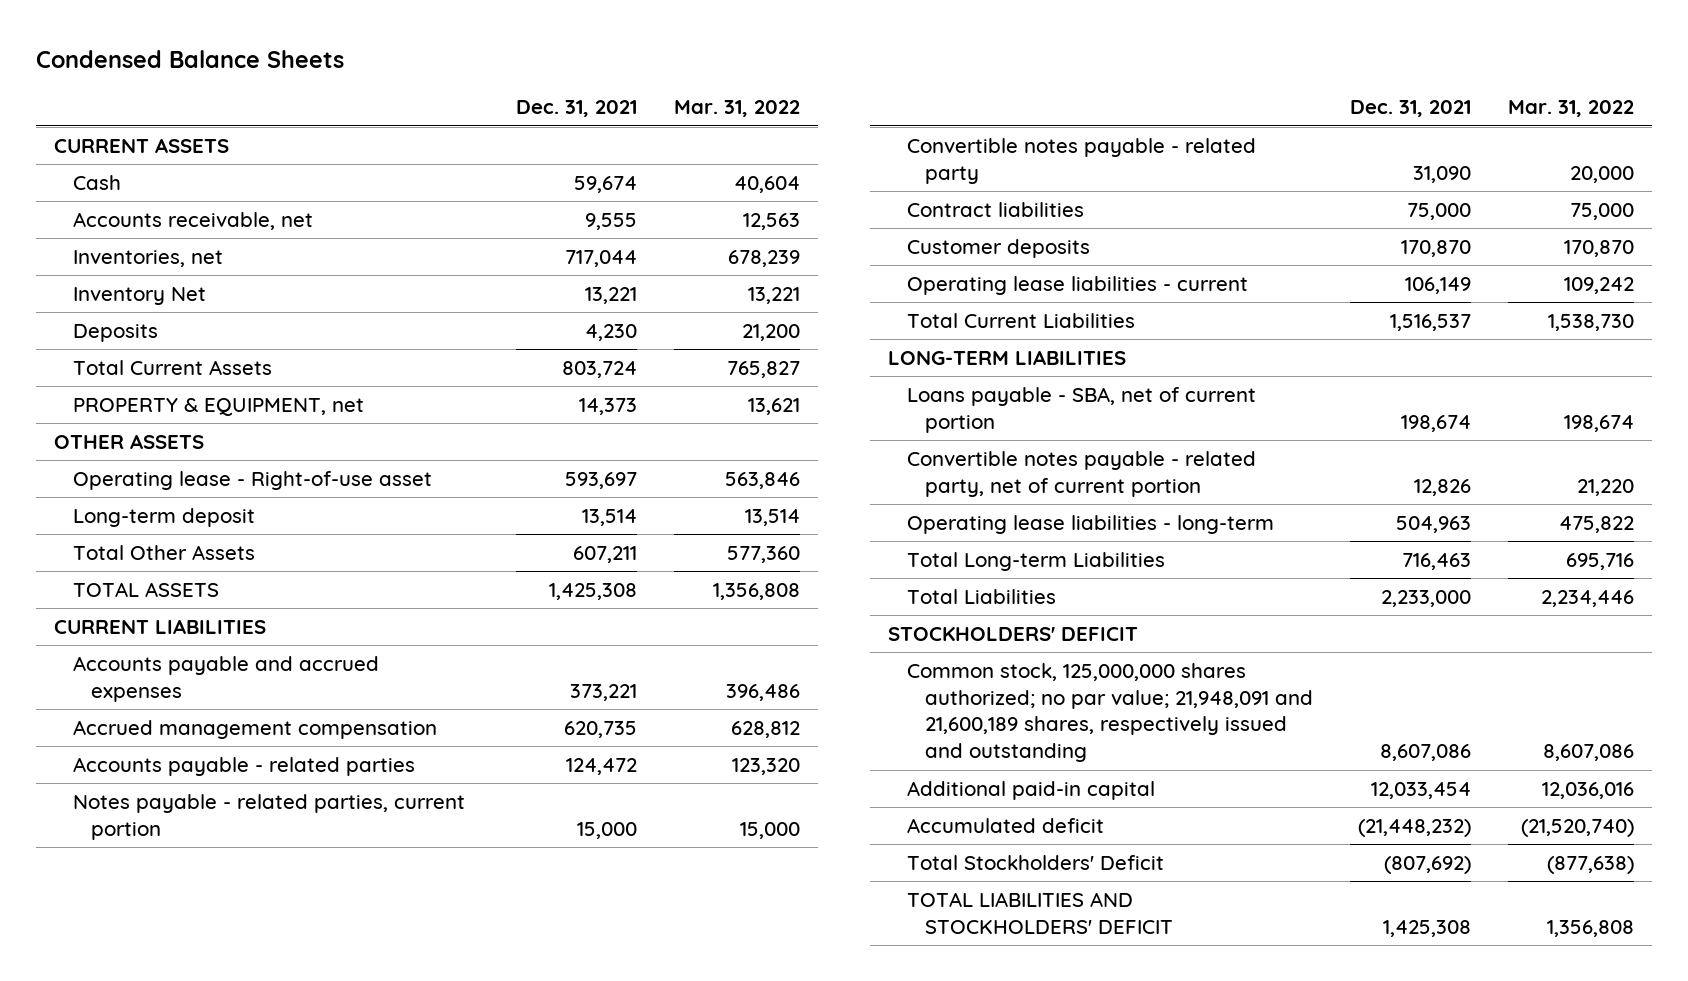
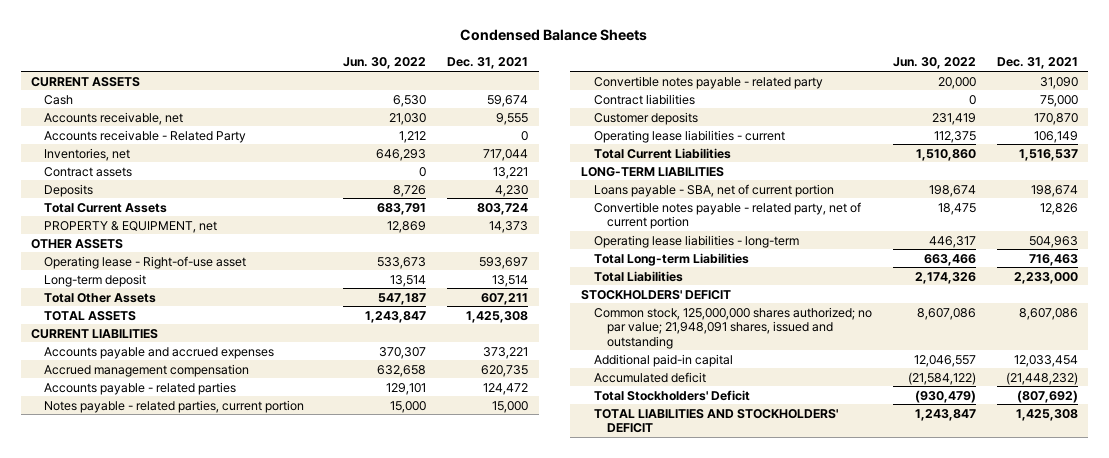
- | Dec. 31, 2021 | Mar. 31, 2022
+ | Jun. 30, 2022 | Dec. 31, 2021
+ Accounts receivable - Related Party | 1,212 | 0
- Inventory Net | 13,221 | 13,221
+ Contract assets | 0 | 13,221
- Common stock, 125,000,000 shares authorized; no par value; 21,948,091 and 21,600,189 shares, respectively issued and outstanding | 8,607,086 | 8,607,086
+ Common stock, 125,000,000 shares authorized; no par value; 21,948,091 shares, issued and outstanding | 8,607,086 | 8,607,086

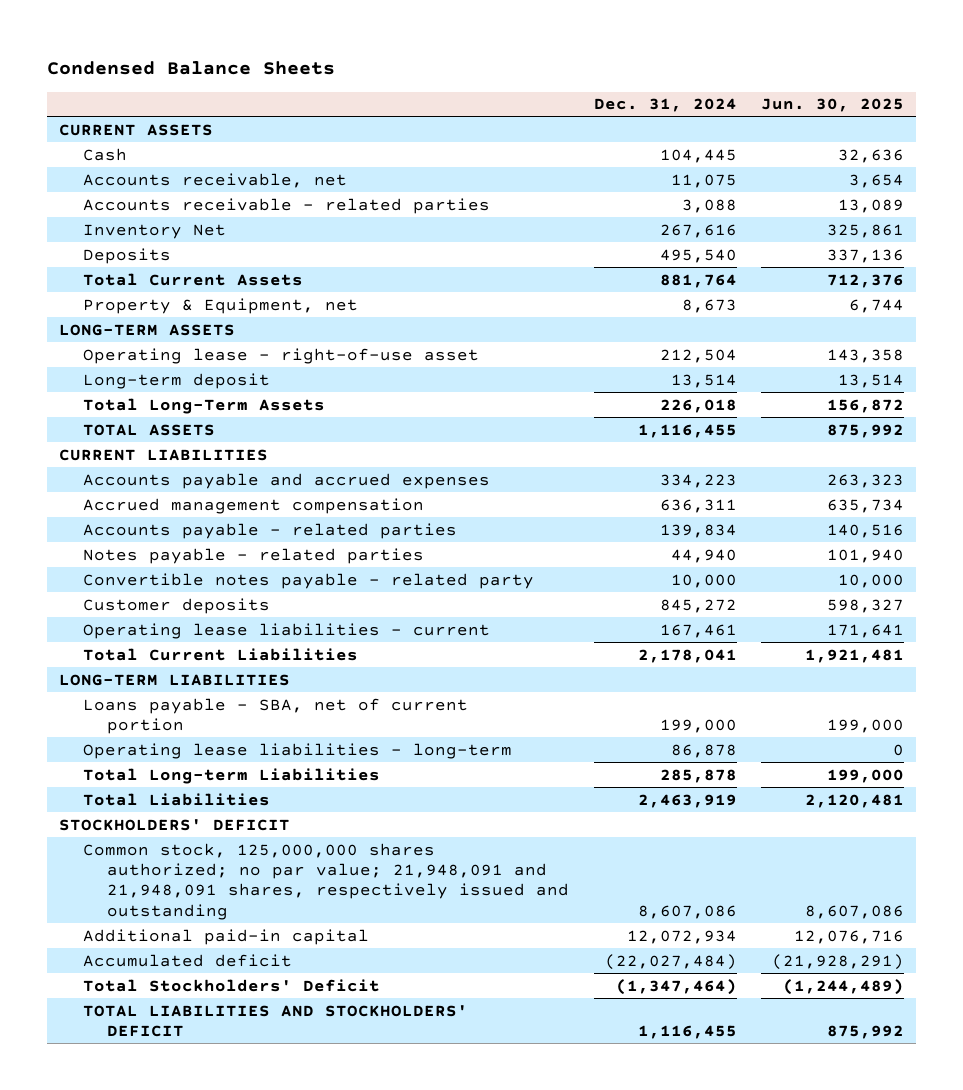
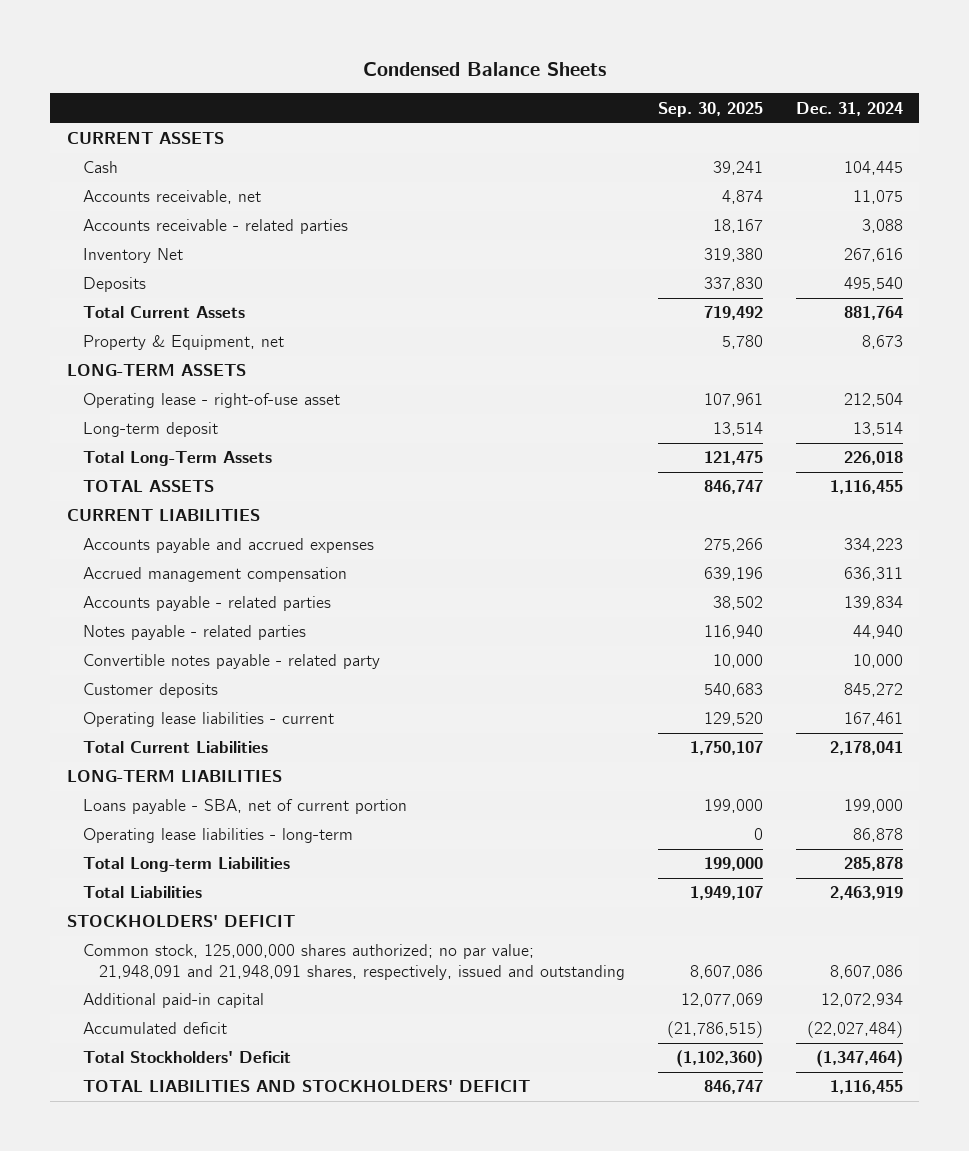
- | Dec. 31, 2024 | Jun. 30, 2025
+ | Sep. 30, 2025 | Dec. 31, 2024
- Common stock, 125,000,000 shares authorized; no par value; 21,948,091 and 21,948,091 shares, respectively issued and outstanding | 8,607,086 | 8,607,086
+ Common stock, 125,000,000 shares authorized; no par value; 21,948,091 and 21,948,091 shares, respectively, issued and outstanding | 8,607,086 | 8,607,086

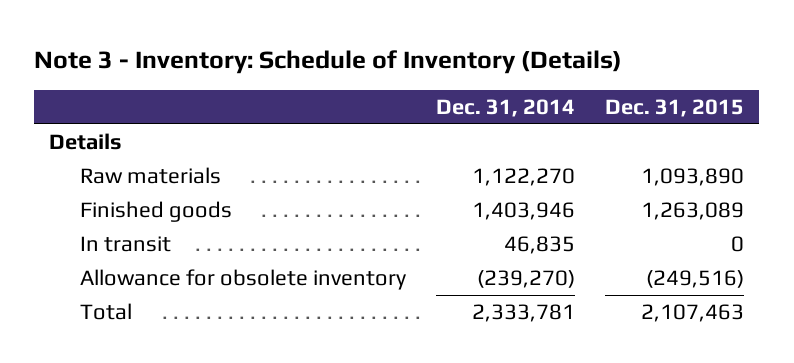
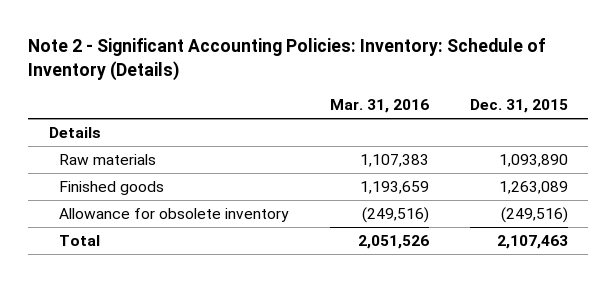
- Note 3 - Inventory: Schedule of Inventory (Details)
+ Note 2 - Significant Accounting Policies: Inventory: Schedule of Inventory (Details)
- | Dec. 31, 2014 | Dec. 31, 2015
+ | Mar. 31, 2016 | Dec. 31, 2015
- In transit | 46,835 | 0

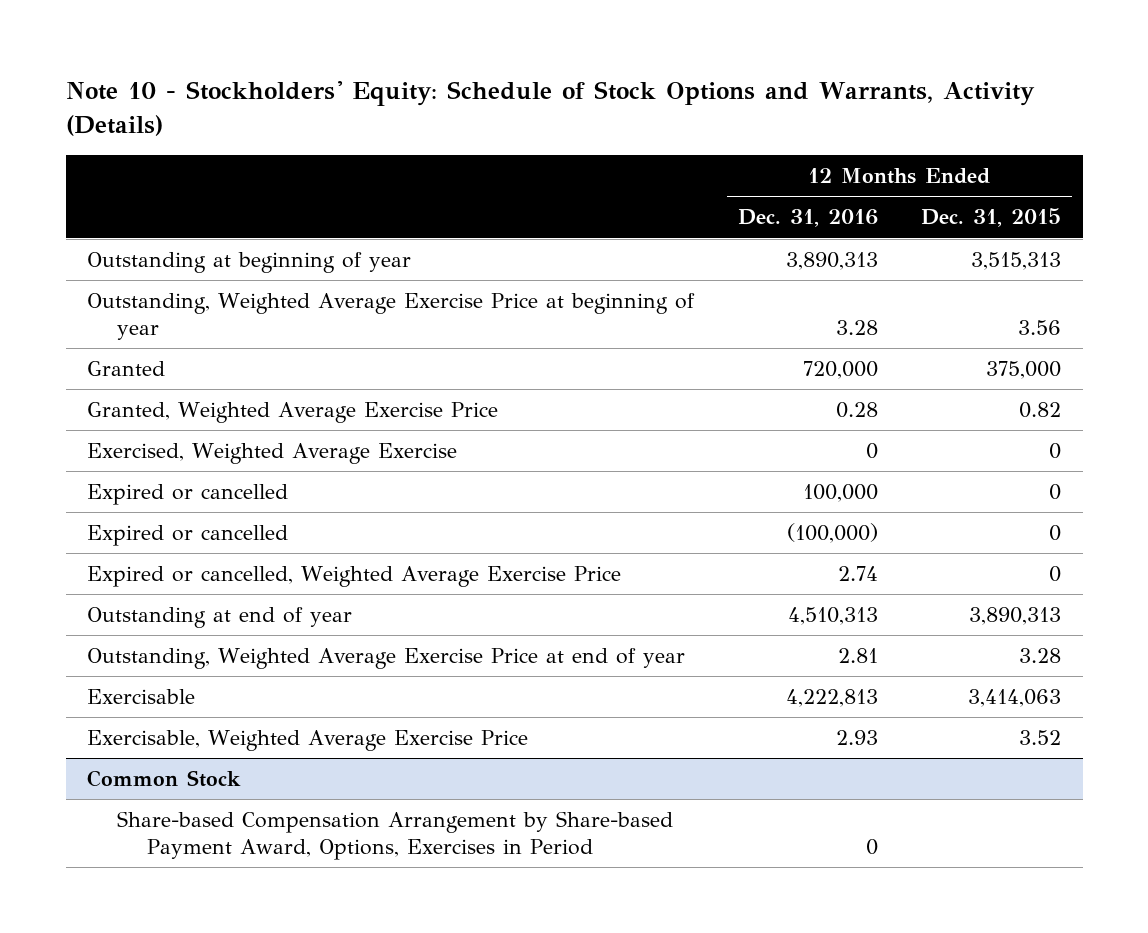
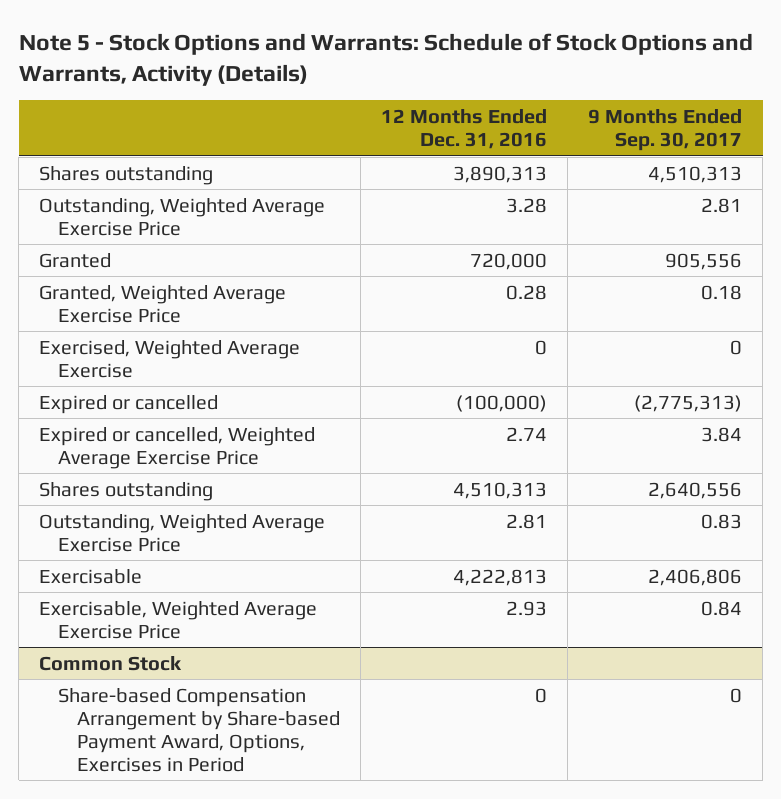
- Note 10 - Stockholders' Equity: Schedule of Stock Options and Warrants, Activity (Details)
+ Note 5 - Stock Options and Warrants: Schedule of Stock Options and Warrants, Activity (Details)
- | 12 Months Ended Dec. 31, 2016 | 12 Months Ended Dec. 31, 2015
+ | 12 Months Ended Dec. 31, 2016 | 9 Months Ended Sep. 30, 2017
- Outstanding at beginning of year | 3,890,313 | 3,515,313
- Outstanding, Weighted Average Exercise Price at beginning of year | 3.28 | 3.56
+ Shares outstanding | 3,890,313 | 4,510,313
+ Outstanding, Weighted Average Exercise Price | 3.28 | 2.81
- Expired or cancelled | 100,000 | 0
- Outstanding at end of year | 4,510,313 | 3,890,313
- Outstanding, Weighted Average Exercise Price at end of year | 2.81 | 3.28
+ Shares outstanding | 4,510,313 | 2,640,556
+ Outstanding, Weighted Average Exercise Price | 2.81 | 0.83

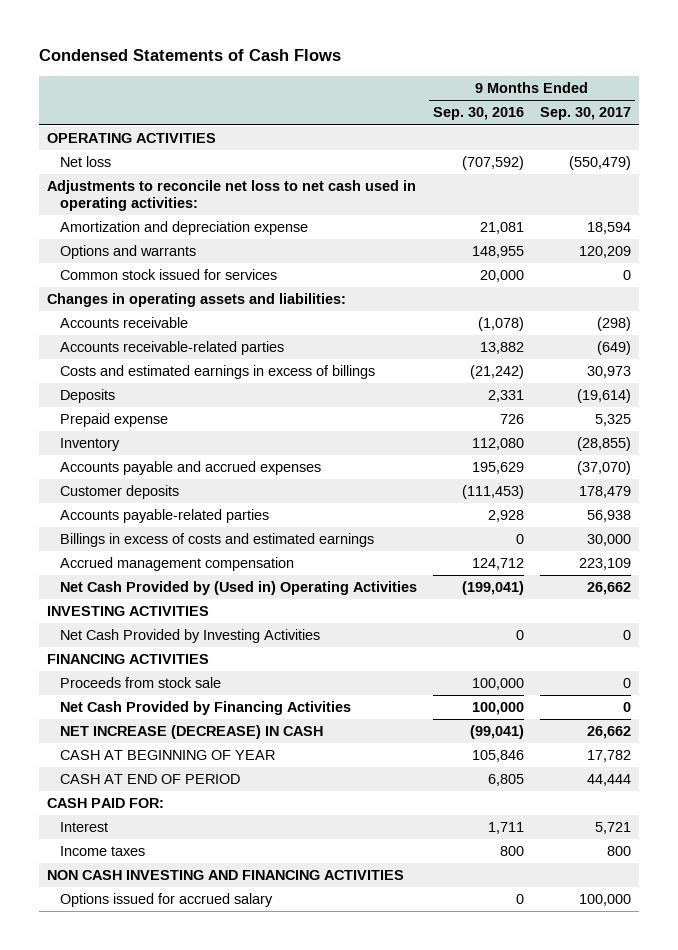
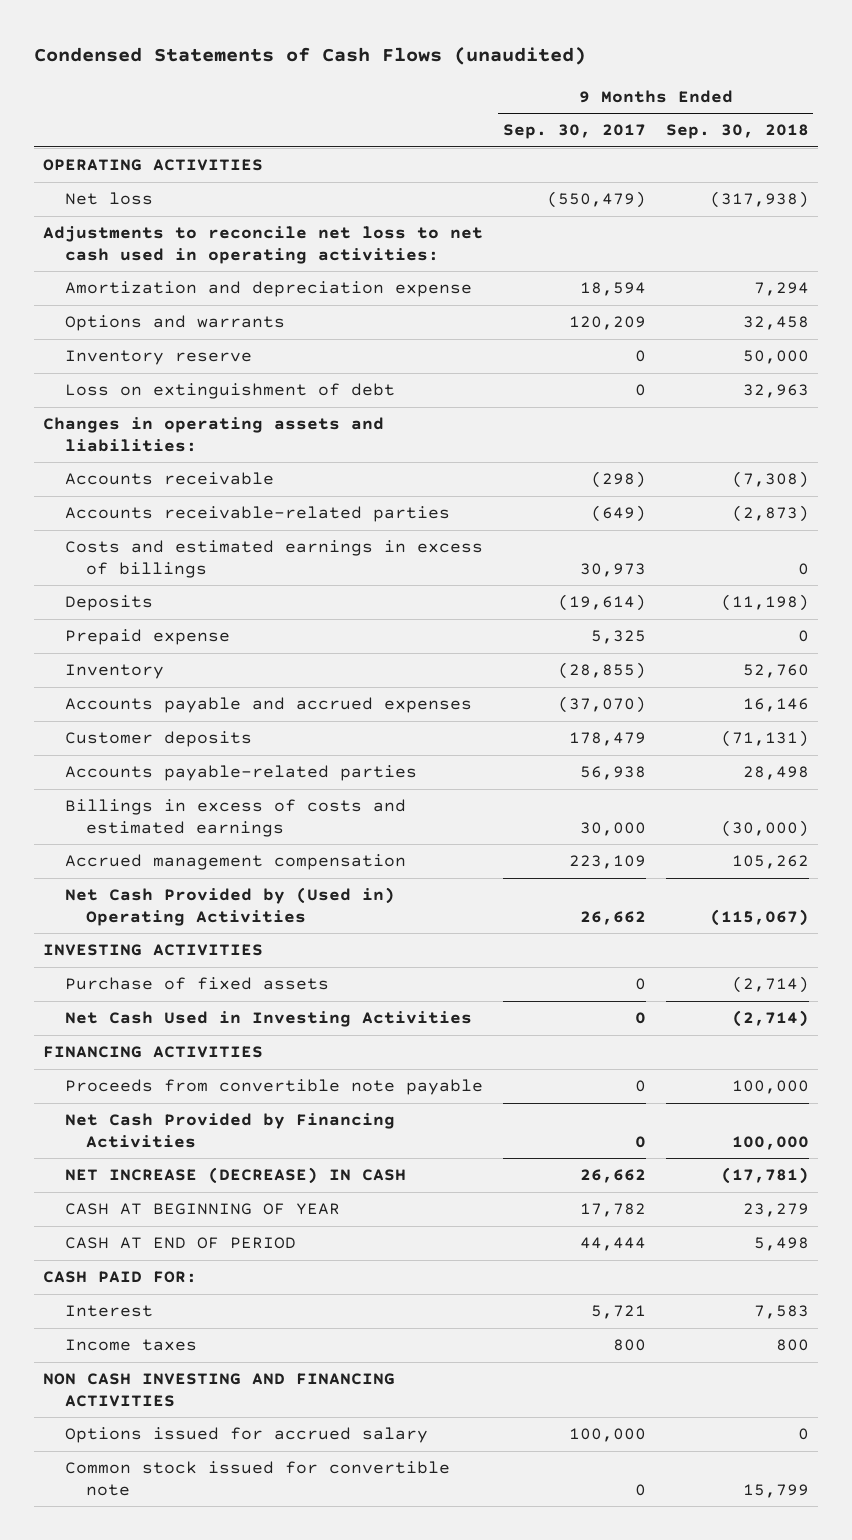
- Condensed Statements of Cash Flows
+ Condensed Statements of Cash Flows (unaudited)
- | 9 Months Ended Sep. 30, 2016 | 9 Months Ended Sep. 30, 2017
+ | 9 Months Ended Sep. 30, 2017 | 9 Months Ended Sep. 30, 2018
- Common stock issued for services | 20,000 | 0
+ Inventory reserve | 0 | 50,000
+ Loss on extinguishment of debt | 0 | 32,963
- Net Cash Provided by Investing Activities | 0 | 0
+ Purchase of fixed assets | 0 | (2,714)
+ Net Cash Used in Investing Activities | 0 | (2,714)
- Proceeds from stock sale | 100,000 | 0
+ Proceeds from convertible note payable | 0 | 100,000
+ Common stock issued for convertible note | 0 | 15,799

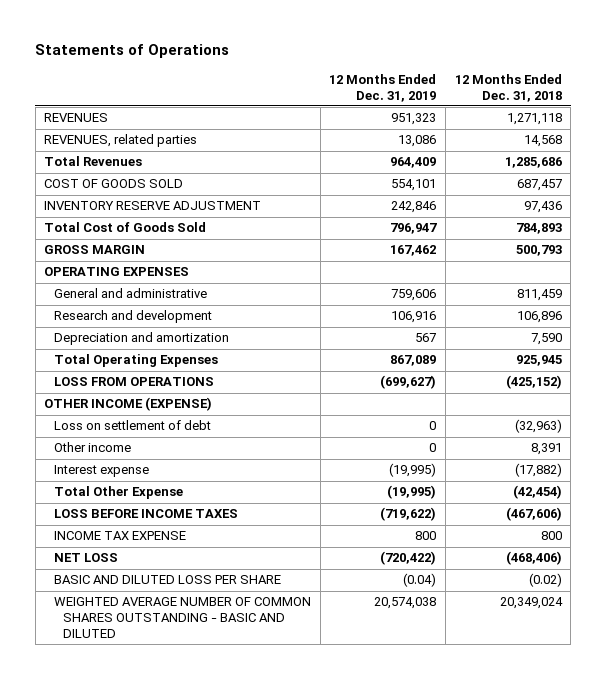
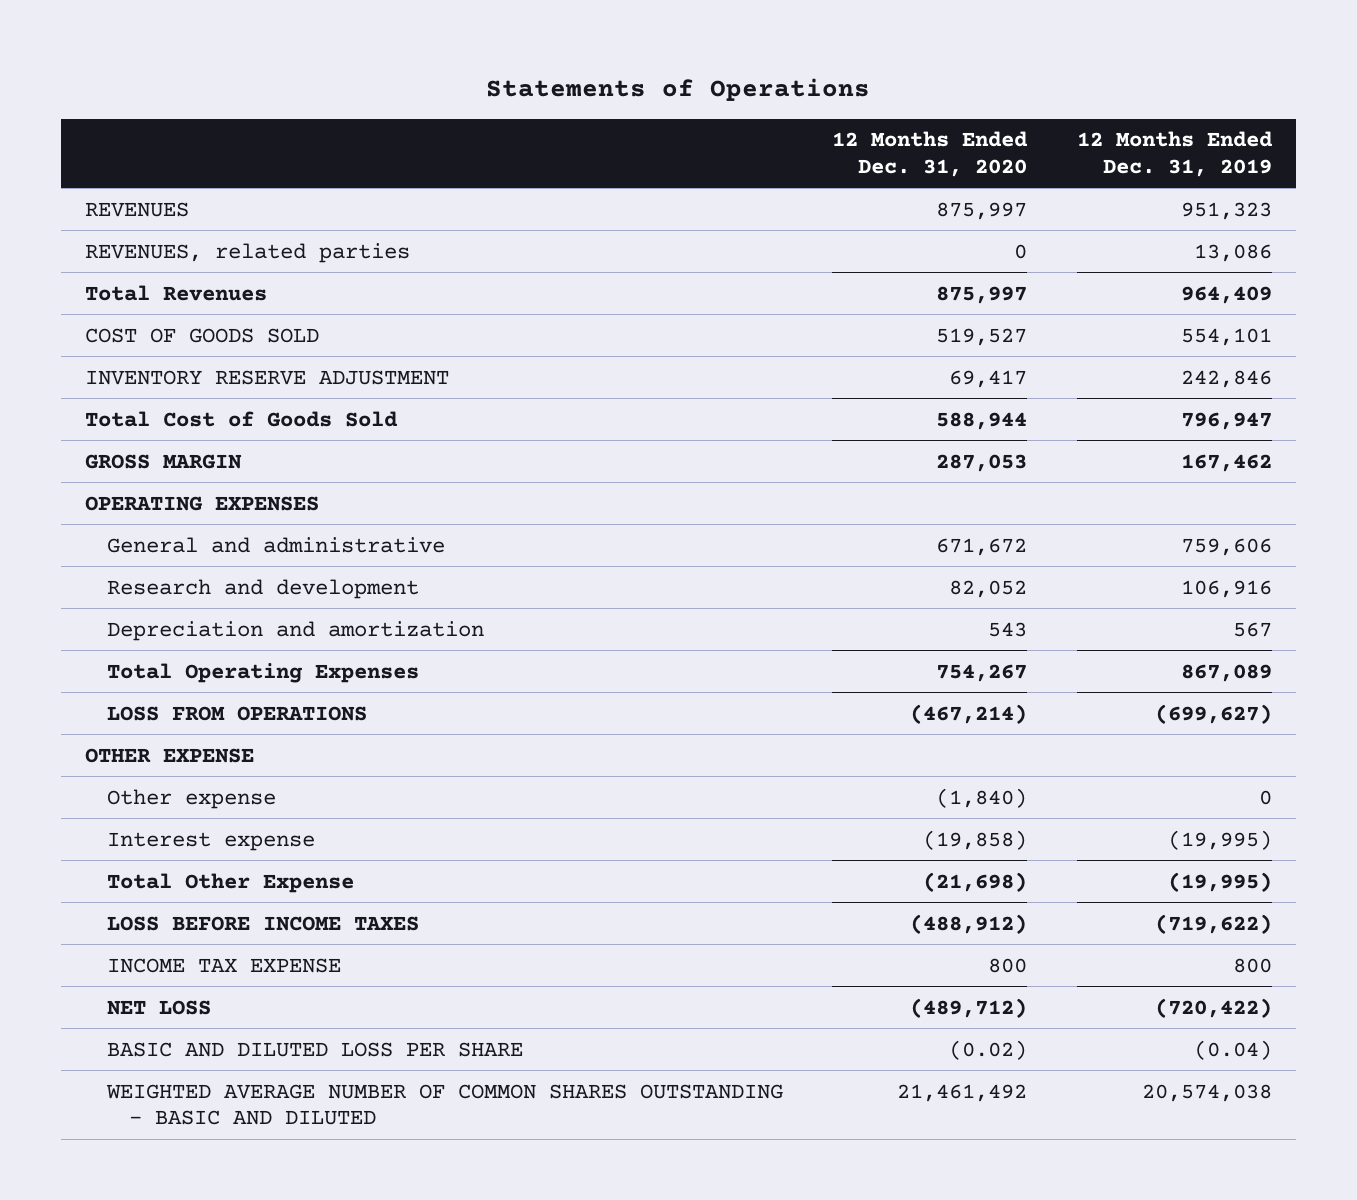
- | 12 Months Ended Dec. 31, 2019 | 12 Months Ended Dec. 31, 2018
+ | 12 Months Ended Dec. 31, 2020 | 12 Months Ended Dec. 31, 2019
- OTHER INCOME (EXPENSE)
- Loss on settlement of debt | 0 | (32,963)
- Other income | 0 | 8,391
+ OTHER EXPENSE
+ Other expense | (1,840) | 0

